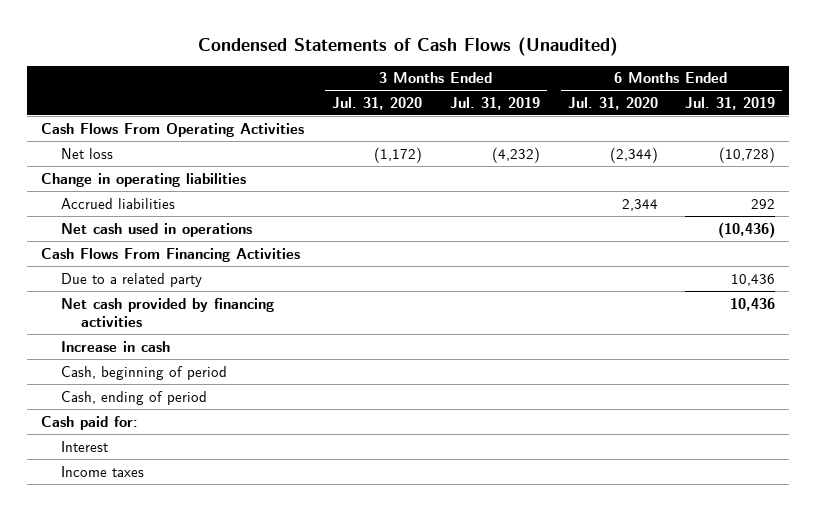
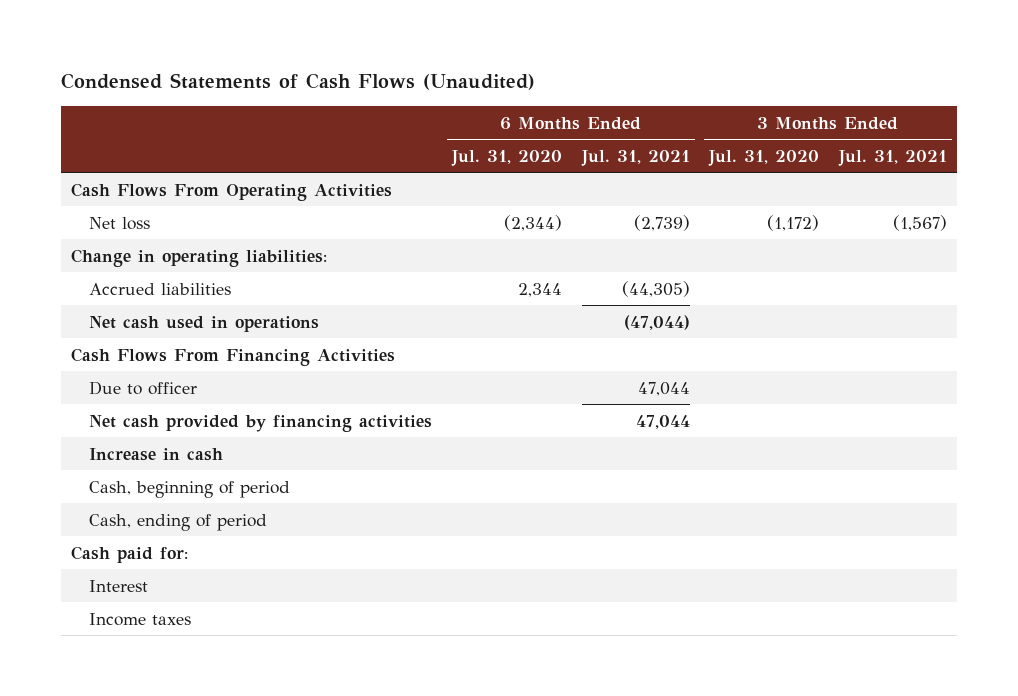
- | 3 Months Ended Jul. 31, 2020 | 3 Months Ended Jul. 31, 2019 | 6 Months Ended Jul. 31, 2020 | 6 Months Ended Jul. 31, 2019
+ | 6 Months Ended Jul. 31, 2020 | 6 Months Ended Jul. 31, 2021 | 3 Months Ended Jul. 31, 2020 | 3 Months Ended Jul. 31, 2021
- Change in operating liabilities
+ Change in operating liabilities:
- Due to a related party | | | | 10,436
+ Due to officer | | 47,044 | |

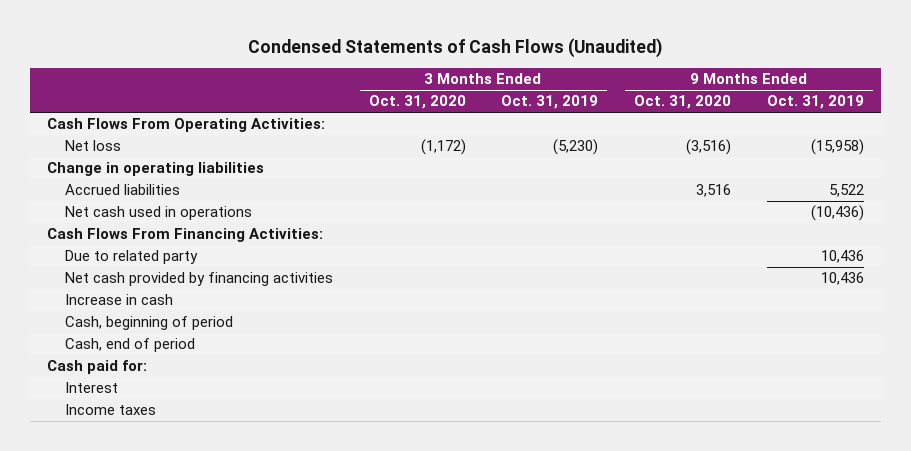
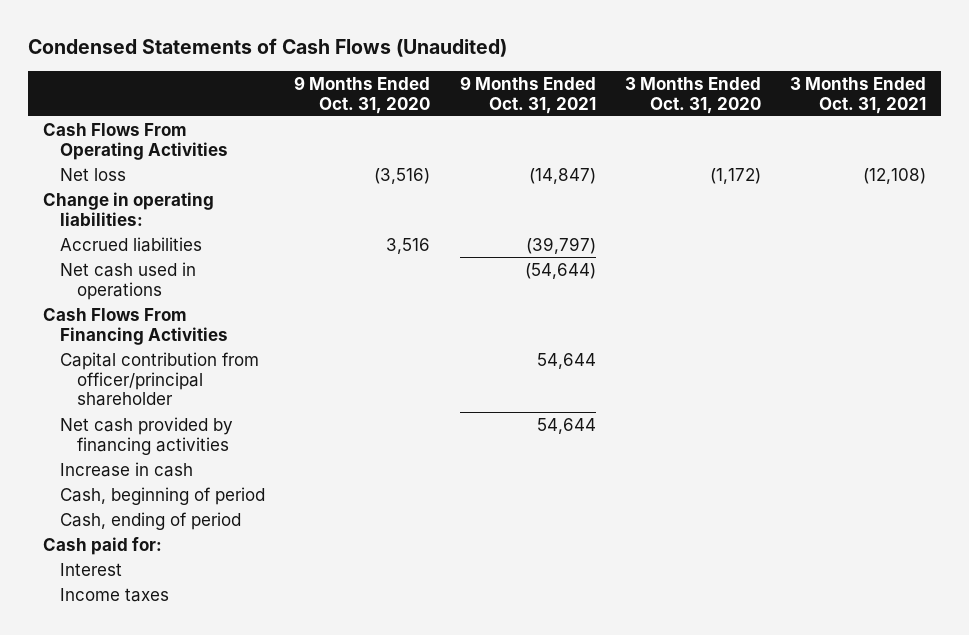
- | 3 Months Ended Oct. 31, 2020 | 3 Months Ended Oct. 31, 2019 | 9 Months Ended Oct. 31, 2020 | 9 Months Ended Oct. 31, 2019
+ | 9 Months Ended Oct. 31, 2020 | 9 Months Ended Oct. 31, 2021 | 3 Months Ended Oct. 31, 2020 | 3 Months Ended Oct. 31, 2021
- Cash Flows From Operating Activities:
+ Cash Flows From Operating Activities
- Change in operating liabilities
+ Change in operating liabilities:
- Cash Flows From Financing Activities:
- Due to related party | | | | 10,436
+ Cash Flows From Financing Activities
+ Capital contribution from officer/principal shareholder | | 54,644 | |
- Cash, end of period
+ Cash, ending of period

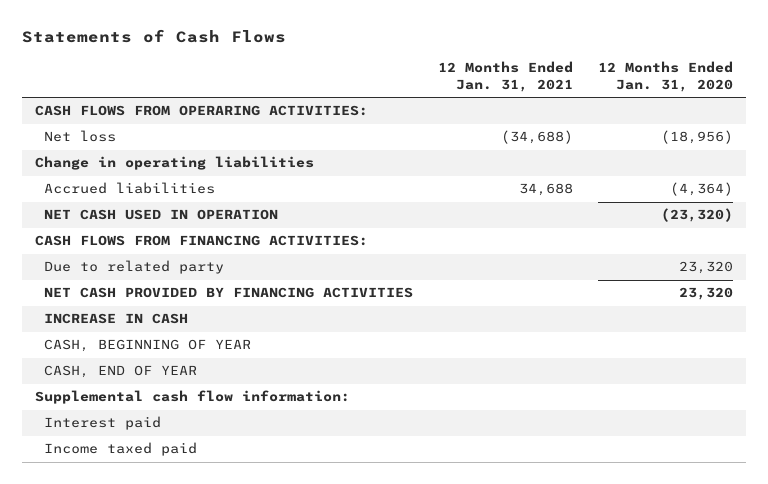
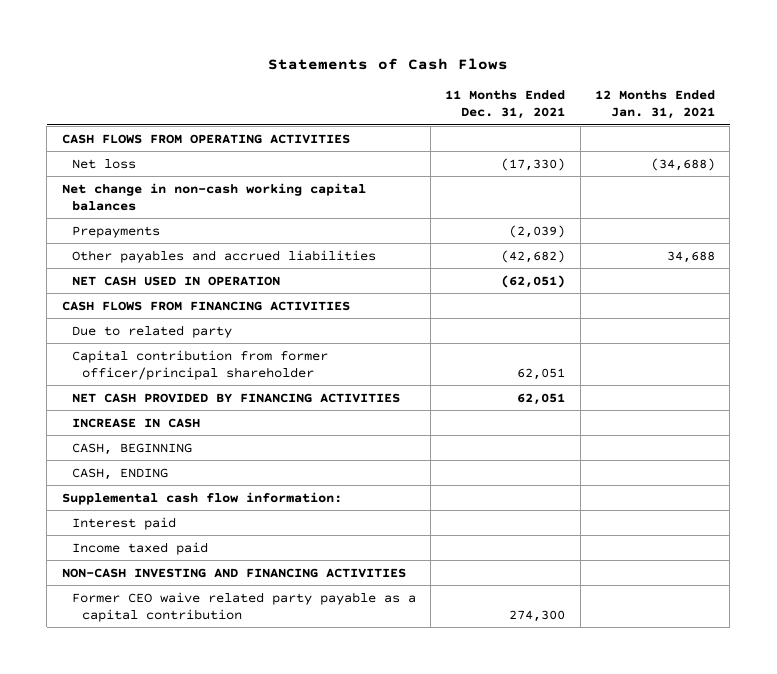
- | 12 Months Ended Jan. 31, 2021 | 12 Months Ended Jan. 31, 2020
+ | 11 Months Ended Dec. 31, 2021 | 12 Months Ended Jan. 31, 2021
- CASH FLOWS FROM OPERARING ACTIVITIES:
+ CASH FLOWS FROM OPERATING ACTIVITIES
- Change in operating liabilities
- Accrued liabilities | 34,688 | (4,364)
+ Net change in non-cash working capital balances
+ Prepayments | (2,039) |
+ Other payables and accrued liabilities | (42,682) | 34,688
- CASH FLOWS FROM FINANCING ACTIVITIES:
+ CASH FLOWS FROM FINANCING ACTIVITIES
+ Capital contribution from former officer/principal shareholder | 62,051 |
- CASH, BEGINNING OF YEAR
- CASH, END OF YEAR
+ CASH, BEGINNING
+ CASH, ENDING
+ NON-CASH INVESTING AND FINANCING ACTIVITIES
+ Former CEO waive related party payable as a capital contribution | 274,300 |

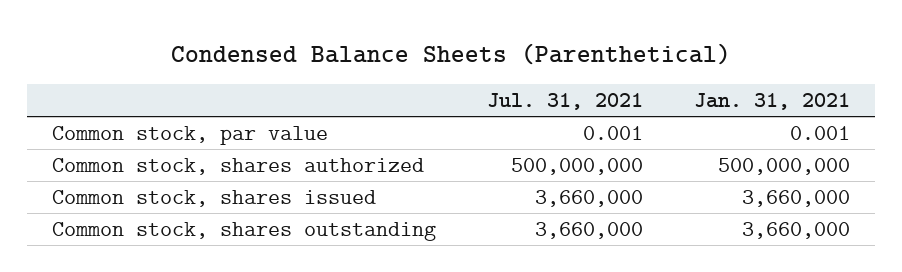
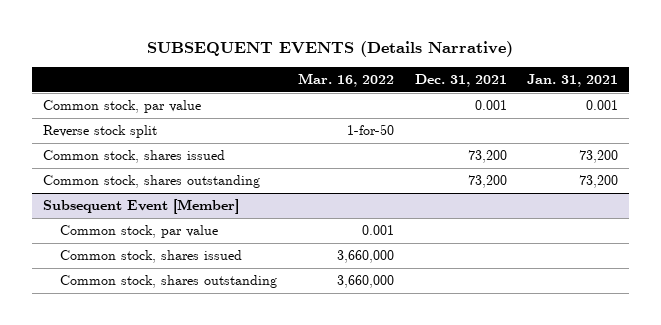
- Condensed Balance Sheets (Parenthetical)
+ SUBSEQUENT EVENTS (Details Narrative)
- | Jul. 31, 2021 | Jan. 31, 2021
+ | Mar. 16, 2022 | Dec. 31, 2021 | Jan. 31, 2021
- Common stock, shares authorized | 500,000,000 | 500,000,000
- Common stock, shares issued | 3,660,000 | 3,660,000
- Common stock, shares outstanding | 3,660,000 | 3,660,000
+ Reverse stock split | 1-for-50 | |
+ Common stock, shares issued | | 73,200 | 73,200
+ Common stock, shares outstanding | | 73,200 | 73,200
+ Subsequent Event [Member]
+ Common stock, par value | 0.001 | |
+ Common stock, shares issued | 3,660,000 | |
+ Common stock, shares outstanding | 3,660,000 | |

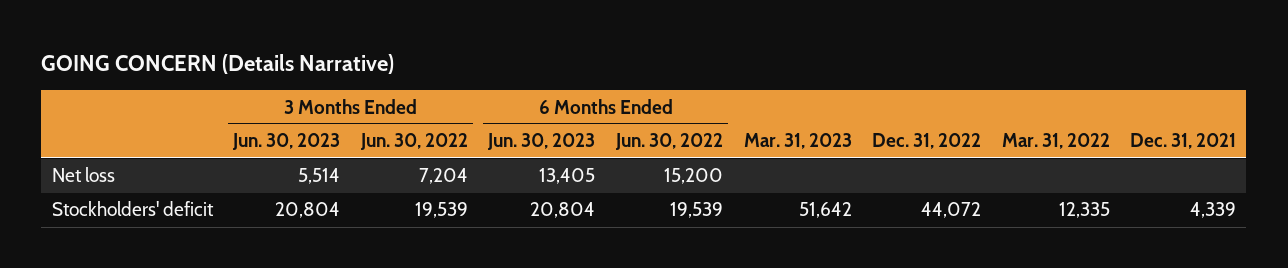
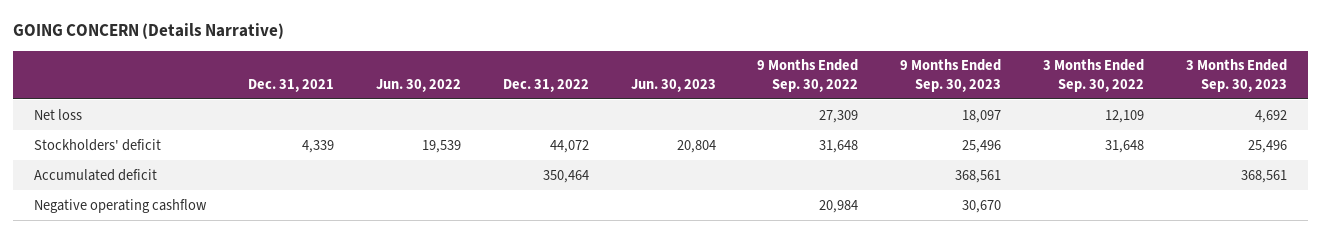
- | 3 Months Ended Jun. 30, 2023 | 3 Months Ended Jun. 30, 2022 | 6 Months Ended Jun. 30, 2023 | 6 Months Ended Jun. 30, 2022 | Mar. 31, 2023 | Dec. 31, 2022 | Mar. 31, 2022 | Dec. 31, 2021
+ | Dec. 31, 2021 | Jun. 30, 2022 | Dec. 31, 2022 | Jun. 30, 2023 | 9 Months Ended Sep. 30, 2022 | 9 Months Ended Sep. 30, 2023 | 3 Months Ended Sep. 30, 2022 | 3 Months Ended Sep. 30, 2023
+ Accumulated deficit | | | 350,464 | | | 368,561 | | 368,561
+ Negative operating cashflow | | | | | 20,984 | 30,670 | |

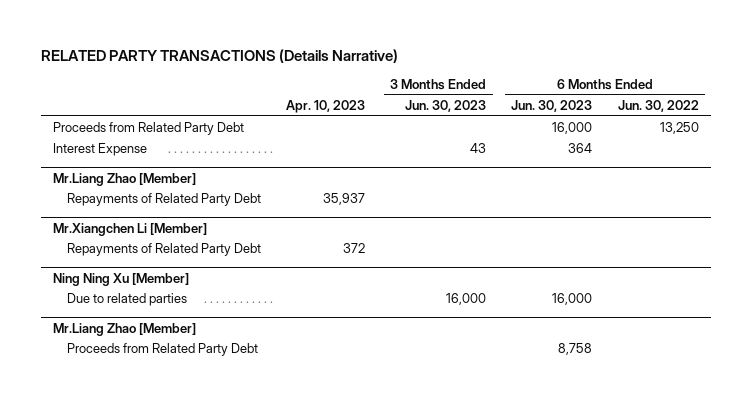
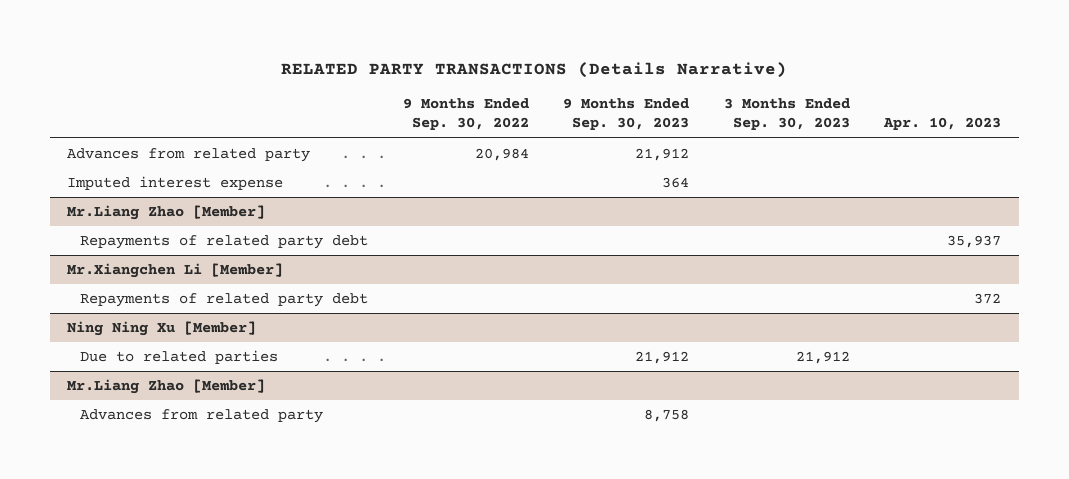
- | Apr. 10, 2023 | 3 Months Ended Jun. 30, 2023 | 6 Months Ended Jun. 30, 2023 | 6 Months Ended Jun. 30, 2022
+ | 9 Months Ended Sep. 30, 2022 | 9 Months Ended Sep. 30, 2023 | 3 Months Ended Sep. 30, 2023 | Apr. 10, 2023
- Proceeds from Related Party Debt | | | 16,000 | 13,250
- Interest Expense | | 43 | 364 |
+ Advances from related party | 20,984 | 21,912 | |
+ Imputed interest expense | | 364 | |
@ Mr.Liang Zhao [Member]
- Repayments of Related Party Debt | 35,937 | | |
+ Repayments of related party debt | | | | 35,937
@ Mr.Xiangchen Li [Member]
- Repayments of Related Party Debt | 372 | | |
+ Repayments of related party debt | | | | 372
@ Mr.Liang Zhao [Member]
- Proceeds from Related Party Debt | | | 8,758 |
+ Advances from related party | | 8,758 | |

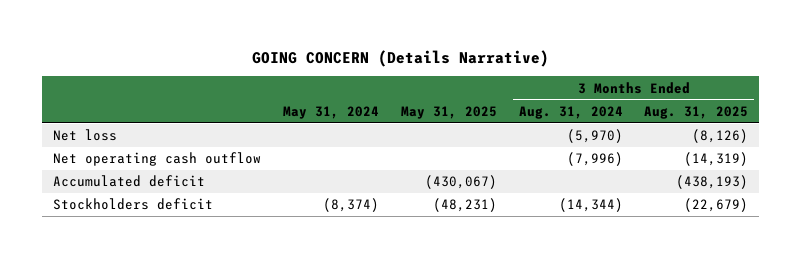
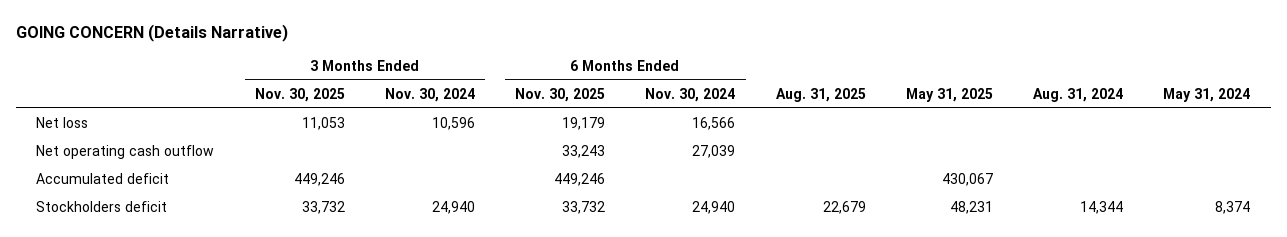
- | May 31, 2024 | May 31, 2025 | 3 Months Ended Aug. 31, 2024 | 3 Months Ended Aug. 31, 2025
+ | 3 Months Ended Nov. 30, 2025 | 3 Months Ended Nov. 30, 2024 | 6 Months Ended Nov. 30, 2025 | 6 Months Ended Nov. 30, 2024 | Aug. 31, 2025 | May 31, 2025 | Aug. 31, 2024 | May 31, 2024
- Accumulated deficit | | (430,067) | | (438,193)
- Stockholders deficit | (8,374) | (48,231) | (14,344) | (22,679)
+ Accumulated deficit | 449,246 | | 449,246 | | | 430,067 | |
+ Stockholders deficit | 33,732 | 24,940 | 33,732 | 24,940 | 22,679 | 48,231 | 14,344 | 8,374

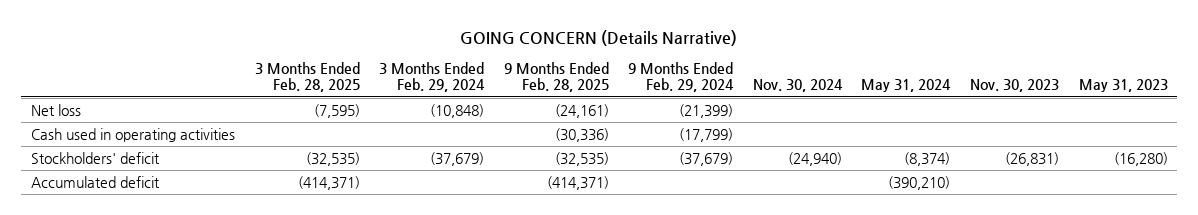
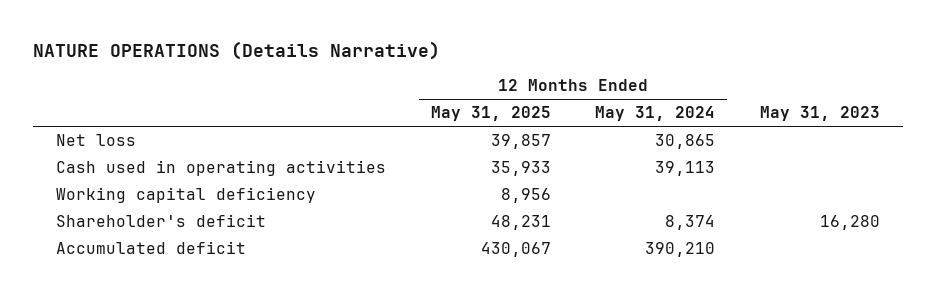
- GOING CONCERN (Details Narrative)
+ NATURE OPERATIONS (Details Narrative)
- | 3 Months Ended Feb. 28, 2025 | 3 Months Ended Feb. 29, 2024 | 9 Months Ended Feb. 28, 2025 | 9 Months Ended Feb. 29, 2024 | Nov. 30, 2024 | May 31, 2024 | Nov. 30, 2023 | May 31, 2023
+ | 12 Months Ended May 31, 2025 | 12 Months Ended May 31, 2024 | May 31, 2023
- Stockholders' deficit | (32,535) | (37,679) | (32,535) | (37,679) | (24,940) | (8,374) | (26,831) | (16,280)
+ Working capital deficiency | 8,956 | |
+ Shareholder's deficit | 48,231 | 8,374 | 16,280

